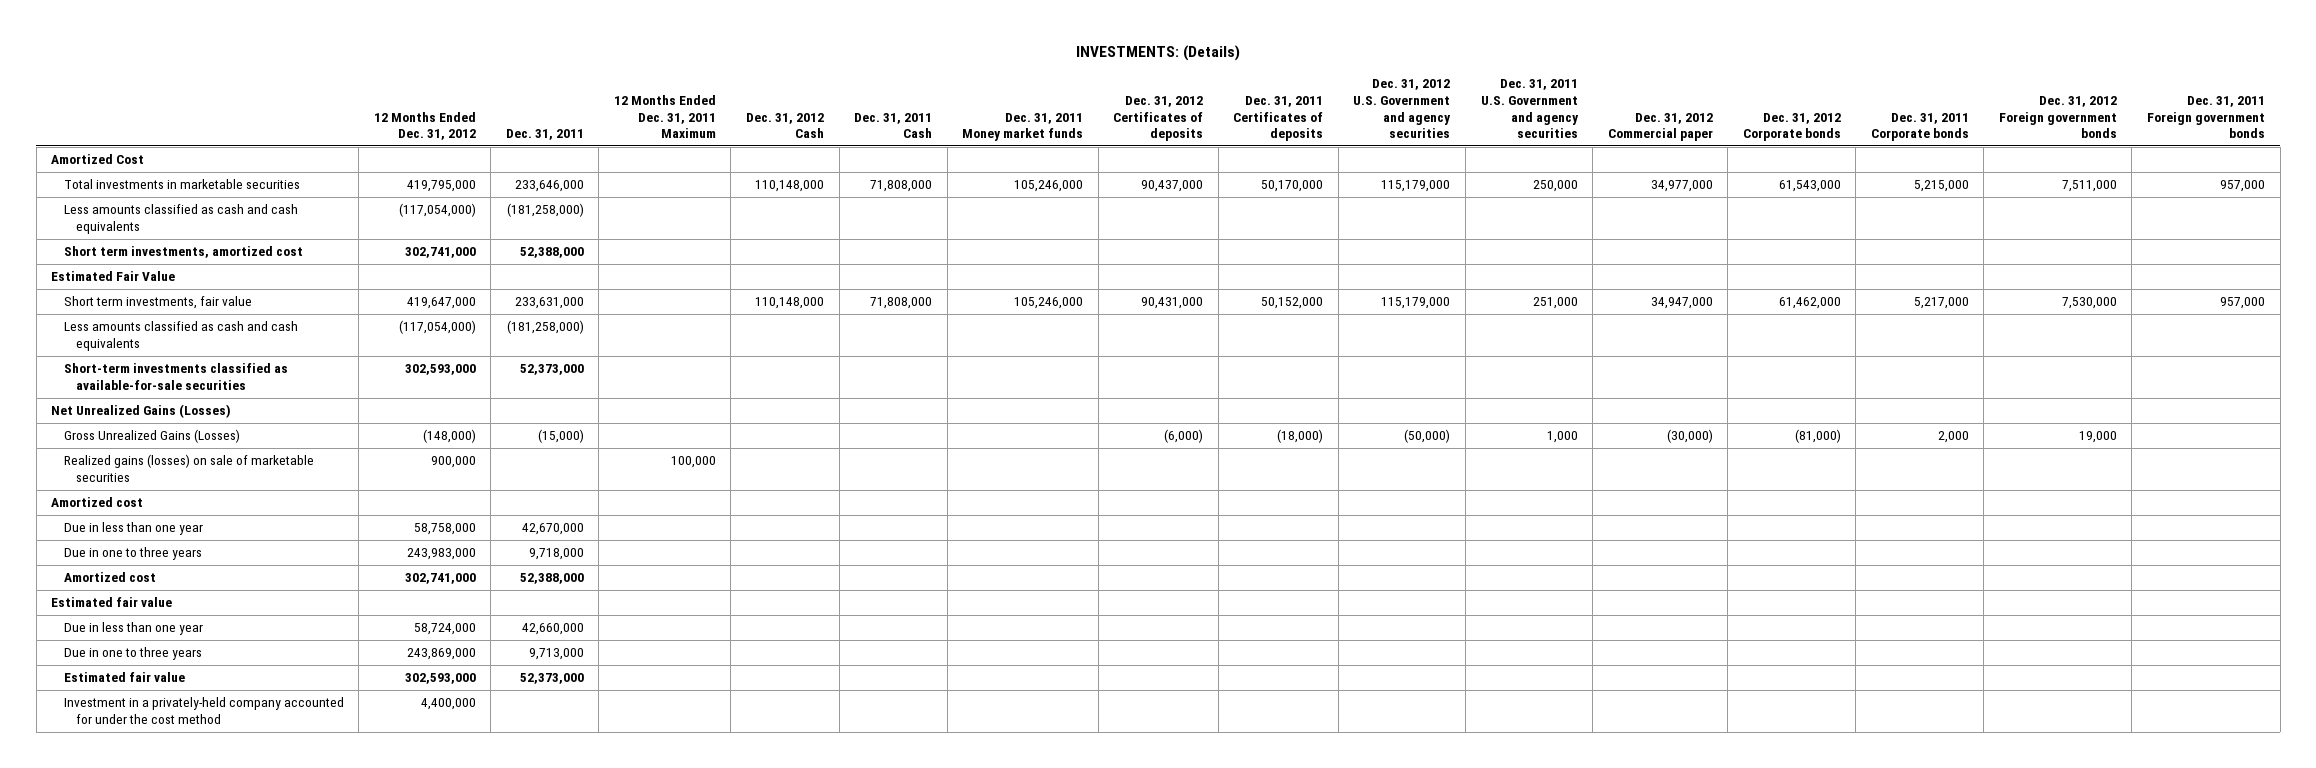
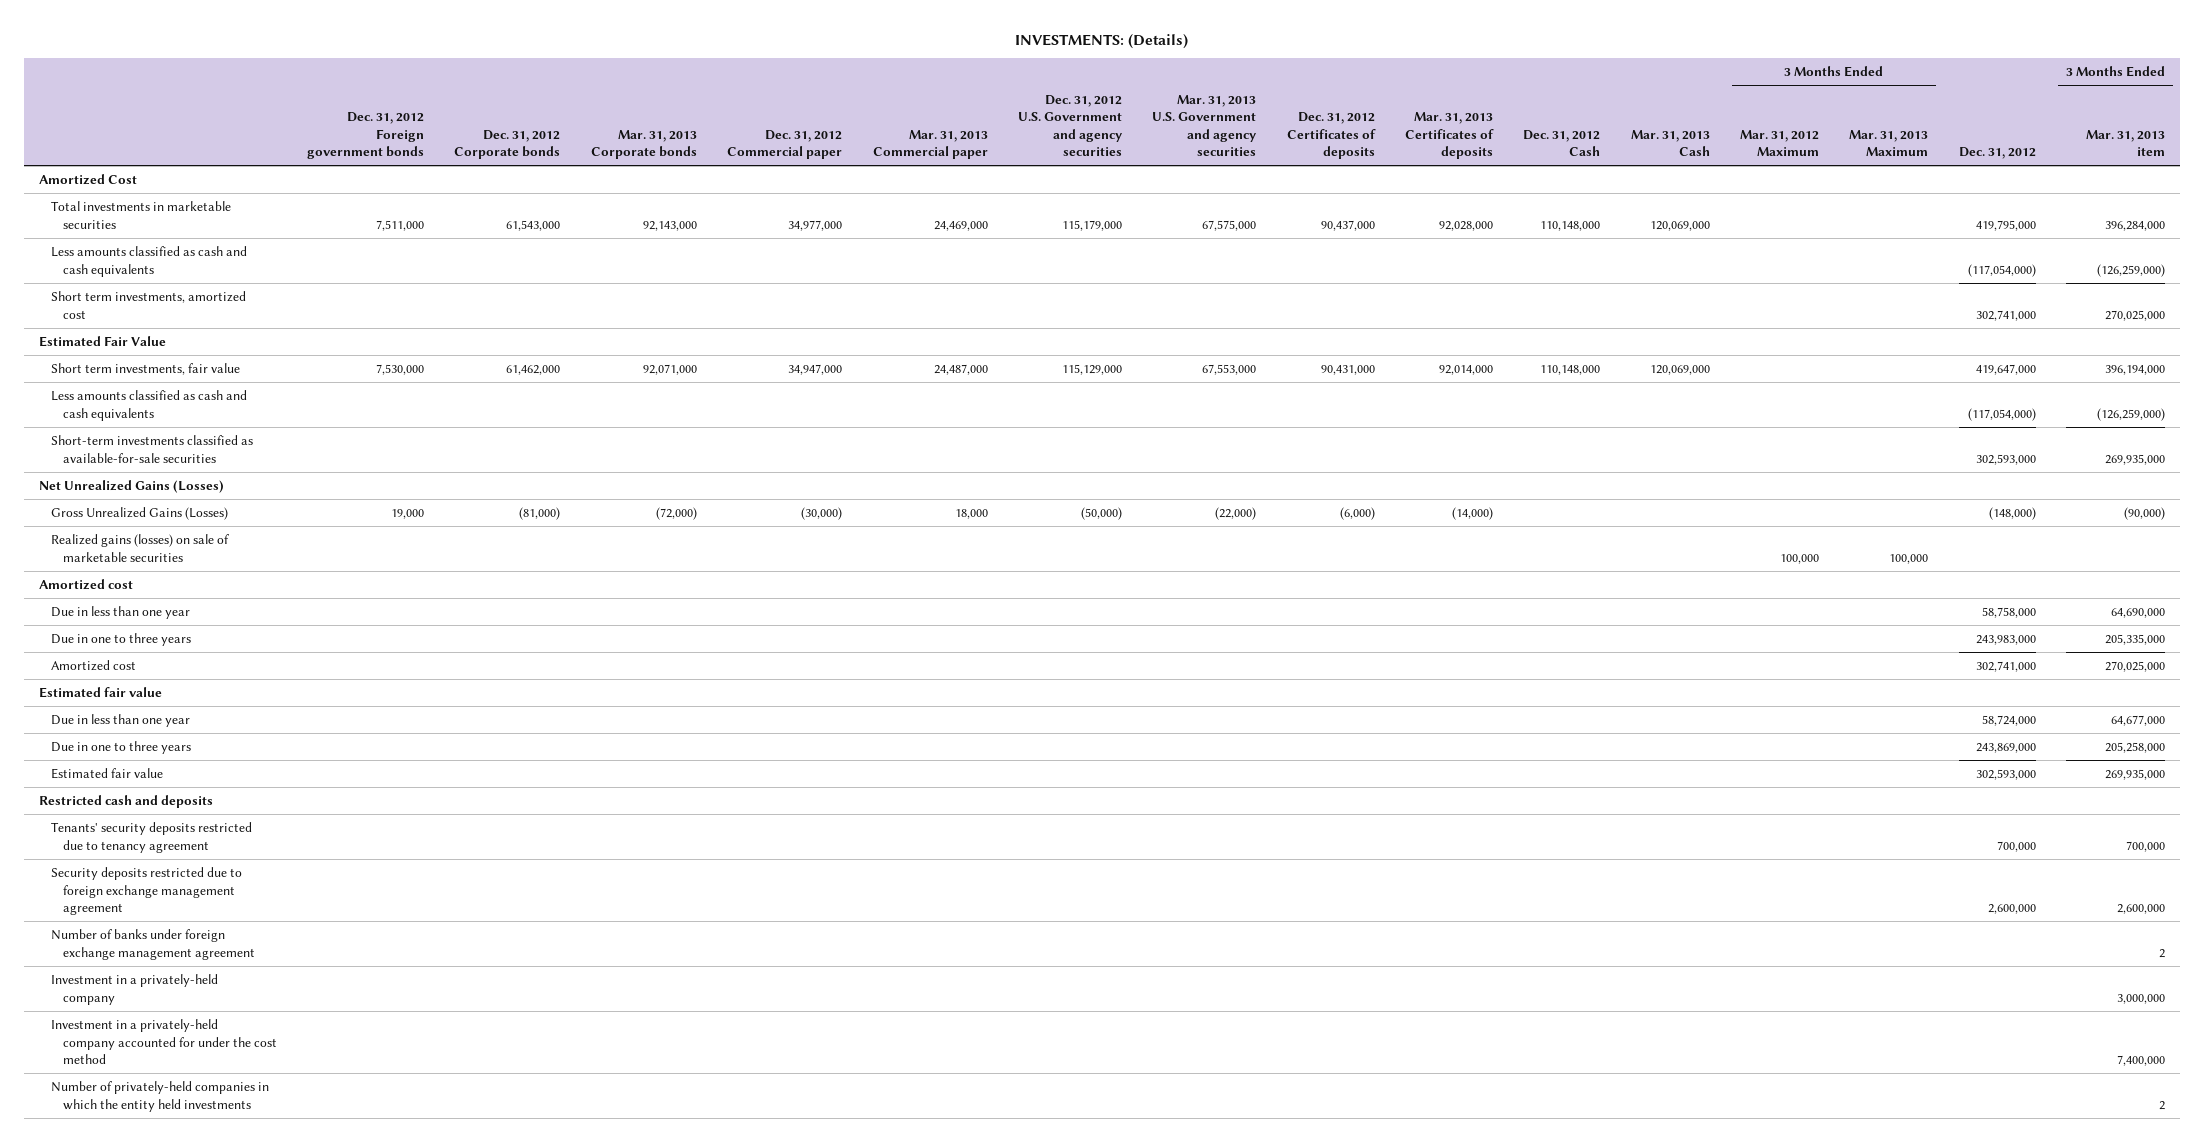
- | 12 Months Ended Dec. 31, 2012 | Dec. 31, 2011 | 12 Months Ended Dec. 31, 2011 Maximum | Dec. 31, 2012 Cash | Dec. 31, 2011 Cash | Dec. 31, 2011 Money market funds | Dec. 31, 2012 Certificates of deposits | Dec. 31, 2011 Certificates of deposits | Dec. 31, 2012 U.S. Government and agency securities | Dec. 31, 2011 U.S. Government and agency securities | Dec. 31, 2012 Commercial paper | Dec. 31, 2012 Corporate bonds | Dec. 31, 2011 Corporate bonds | Dec. 31, 2012 Foreign government bonds | Dec. 31, 2011 Foreign government bonds
+ | Dec. 31, 2012 Foreign government bonds | Dec. 31, 2012 Corporate bonds | Mar. 31, 2013 Corporate bonds | Dec. 31, 2012 Commercial paper | Mar. 31, 2013 Commercial paper | Dec. 31, 2012 U.S. Government and agency securities | Mar. 31, 2013 U.S. Government and agency securities | Dec. 31, 2012 Certificates of deposits | Mar. 31, 2013 Certificates of deposits | Dec. 31, 2012 Cash | Mar. 31, 2013 Cash | 3 Months Ended Mar. 31, 2012 Maximum | 3 Months Ended Mar. 31, 2013 Maximum | Dec. 31, 2012 | 3 Months Ended Mar. 31, 2013 item
- Short term investments, fair value | 419,647,000 | 233,631,000 | | 110,148,000 | 71,808,000 | 105,246,000 | 90,431,000 | 50,152,000 | 115,179,000 | 251,000 | 34,947,000 | 61,462,000 | 5,217,000 | 7,530,000 | 957,000
+ Short term investments, fair value | 7,530,000 | 61,462,000 | 92,071,000 | 34,947,000 | 24,487,000 | 115,129,000 | 67,553,000 | 90,431,000 | 92,014,000 | 110,148,000 | 120,069,000 | | | 419,647,000 | 396,194,000
+ Restricted cash and deposits
+ Tenants' security deposits restricted due to tenancy agreement | | | | | | | | | | | | | | 700,000 | 700,000
+ Security deposits restricted due to foreign exchange management agreement | | | | | | | | | | | | | | 2,600,000 | 2,600,000
+ Number of banks under foreign exchange management agreement | | | | | | | | | | | | | | | 2
+ Investment in a privately-held company | | | | | | | | | | | | | | | 3,000,000
+ Number of privately-held companies in which the entity held investments | | | | | | | | | | | | | | | 2

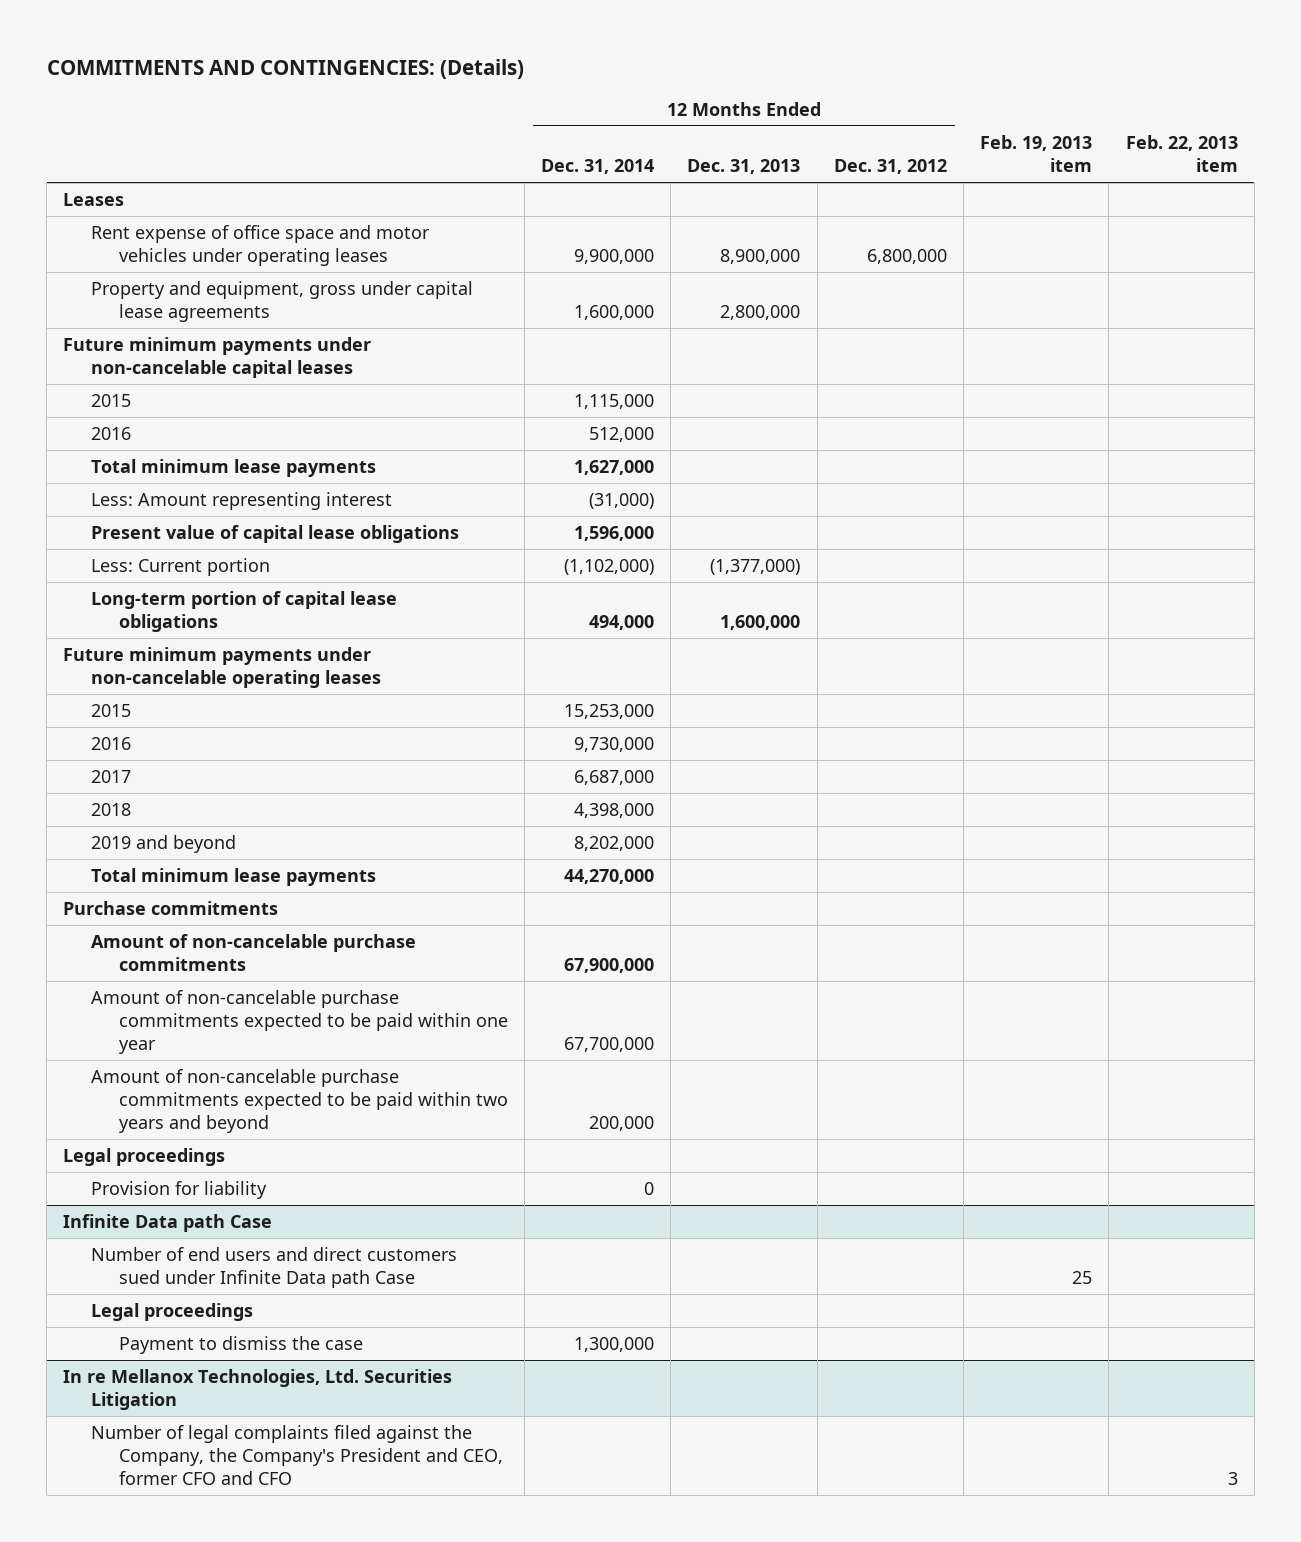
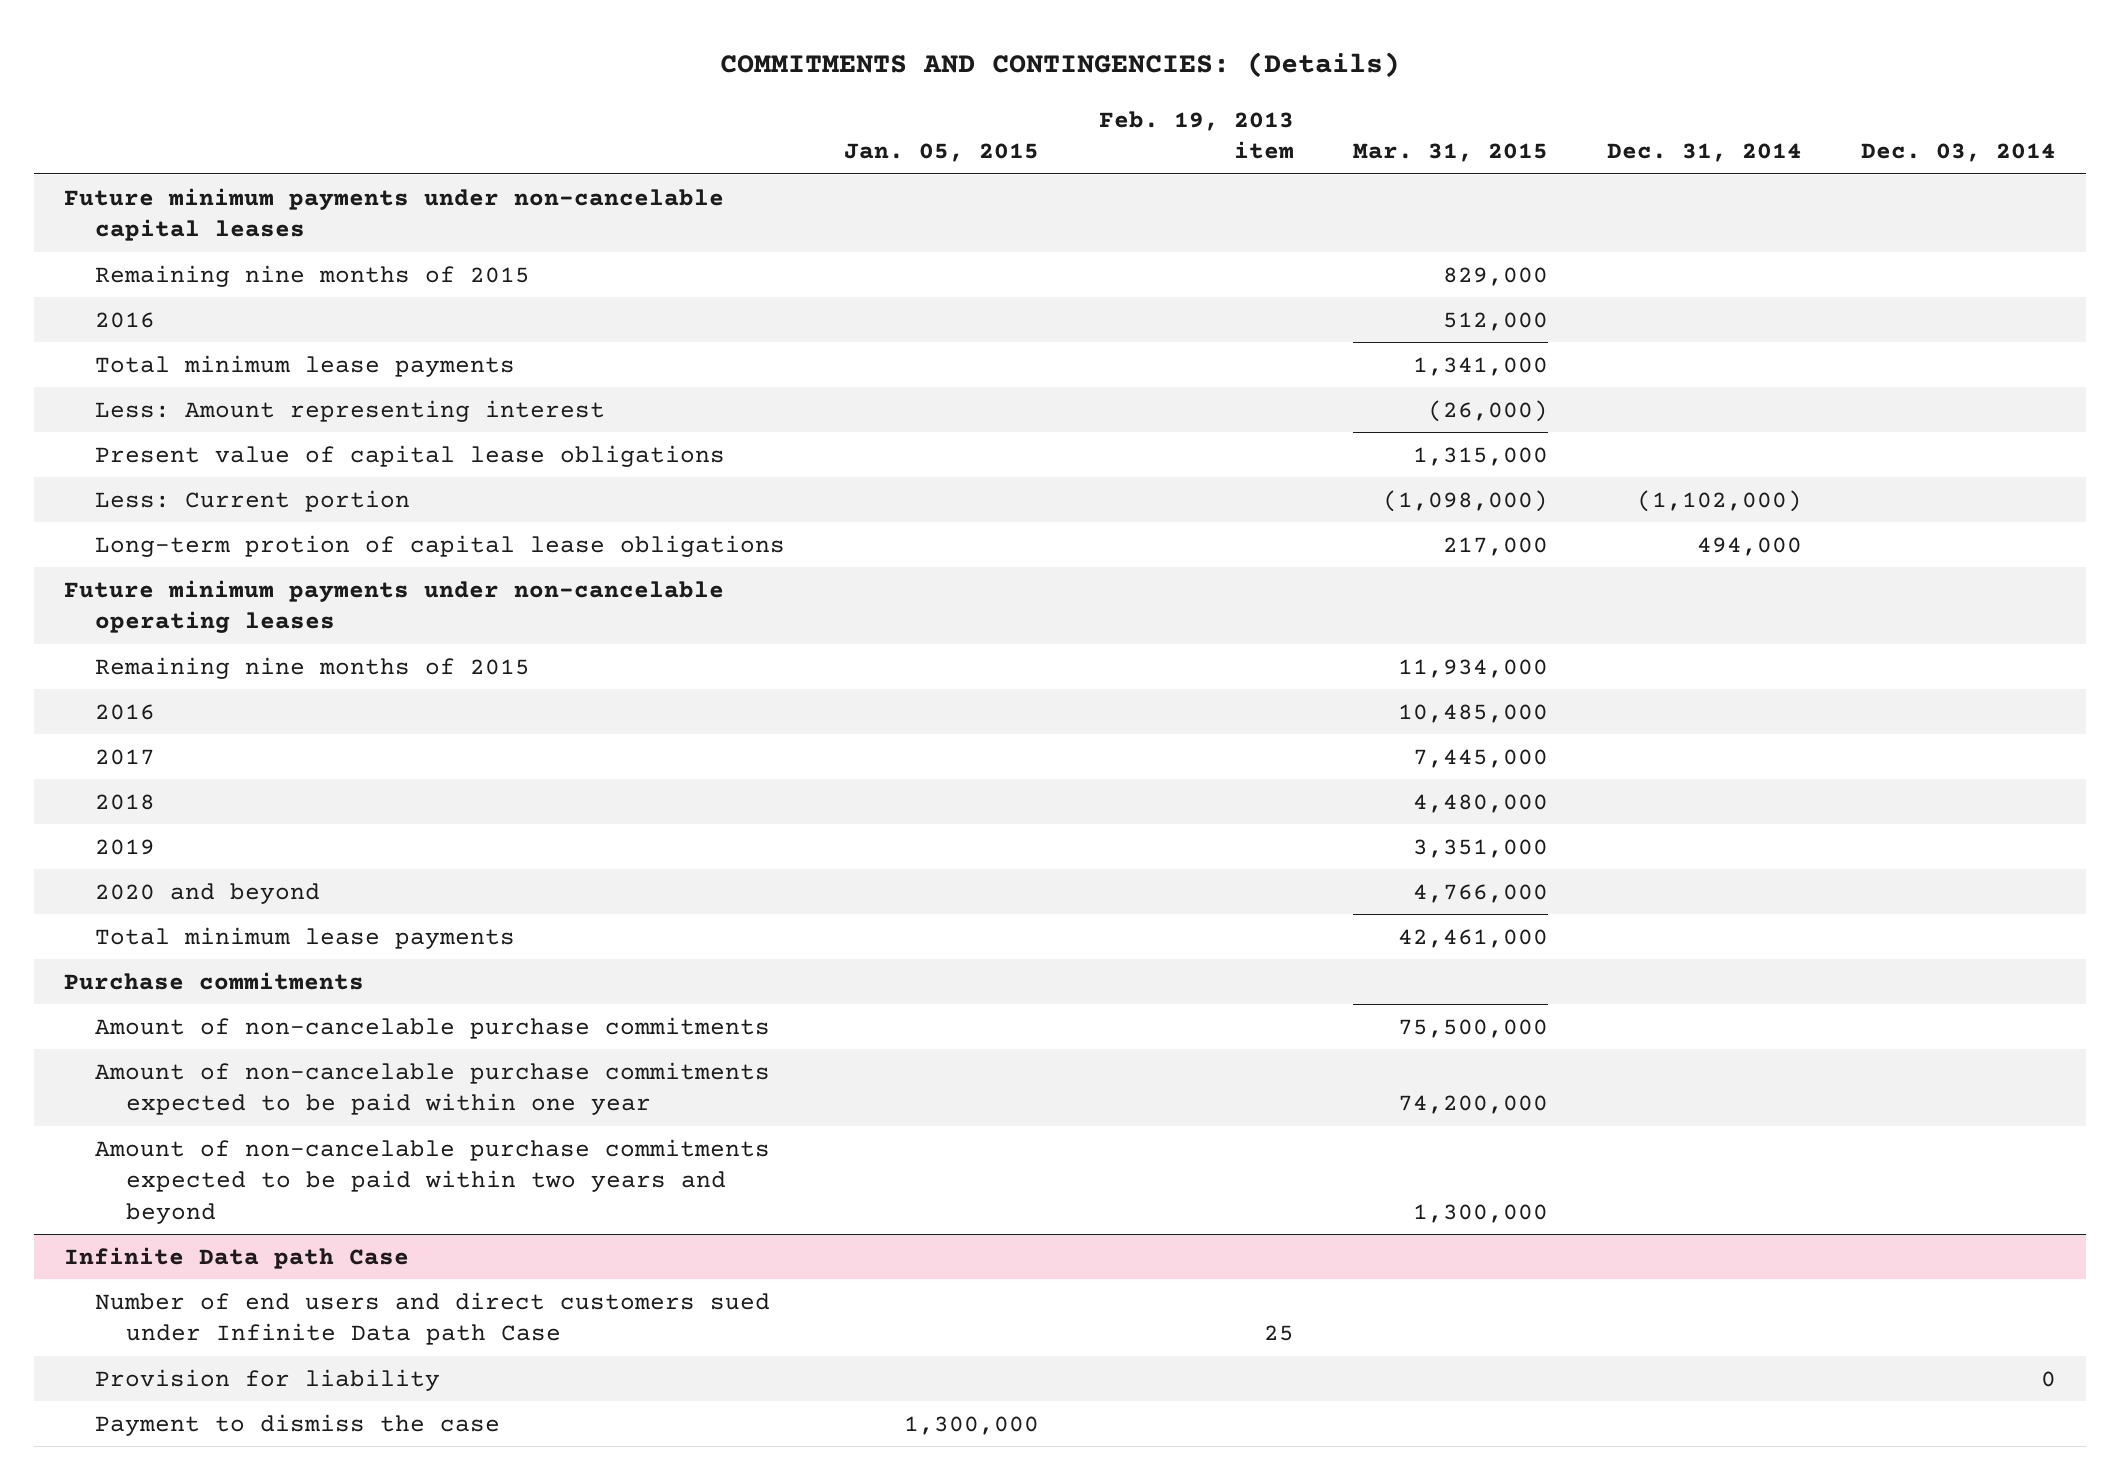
- | 12 Months Ended Dec. 31, 2014 | 12 Months Ended Dec. 31, 2013 | 12 Months Ended Dec. 31, 2012 | Feb. 19, 2013 item | Feb. 22, 2013 item
+ | Jan. 05, 2015 | Feb. 19, 2013 item | Mar. 31, 2015 | Dec. 31, 2014 | Dec. 03, 2014
- Leases
- Rent expense of office space and motor vehicles under operating leases | 9,900,000 | 8,900,000 | 6,800,000 | |
- Property and equipment, gross under capital lease agreements | 1,600,000 | 2,800,000 | | |
- 2015 | 1,115,000 | | | |
+ Remaining nine months of 2015 | | | 829,000 | |
- Long-term portion of capital lease obligations | 494,000 | 1,600,000 | | |
+ Long-term protion of capital lease obligations | | | 217,000 | 494,000 |
- 2015 | 15,253,000 | | | |
+ Remaining nine months of 2015 | | | 11,934,000 | |
- 2019 and beyond | 8,202,000 | | | |
+ 2019 | | | 3,351,000 | |
+ 2020 and beyond | | | 4,766,000 | |
- Legal proceedings
- Provision for liability | 0 | | | |
@ Infinite Data path Case
- Legal proceedings
+ Provision for liability | | | | | 0
- In re Mellanox Technologies, Ltd. Securities Litigation
- Number of legal complaints filed against the Company, the Company's President and CEO, former CFO and CFO | | | | | 3

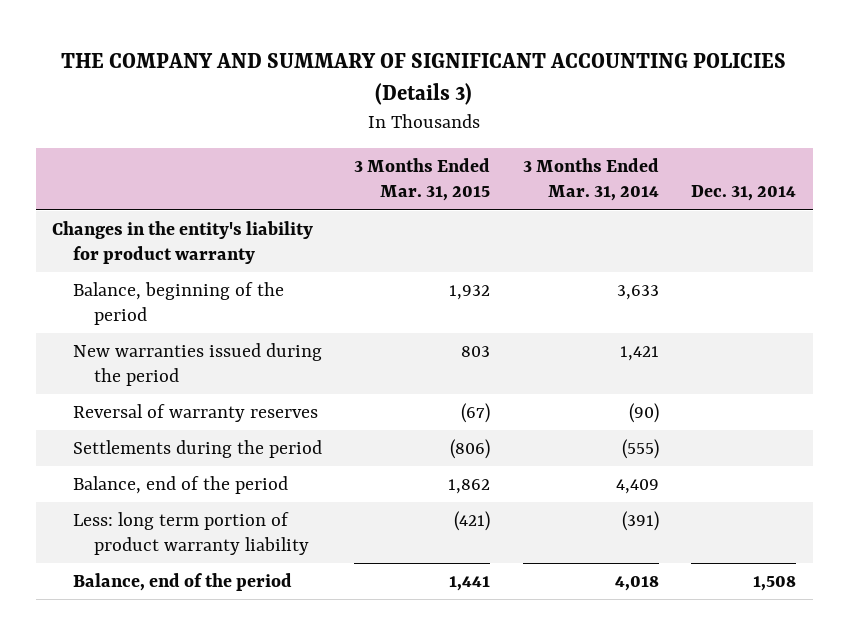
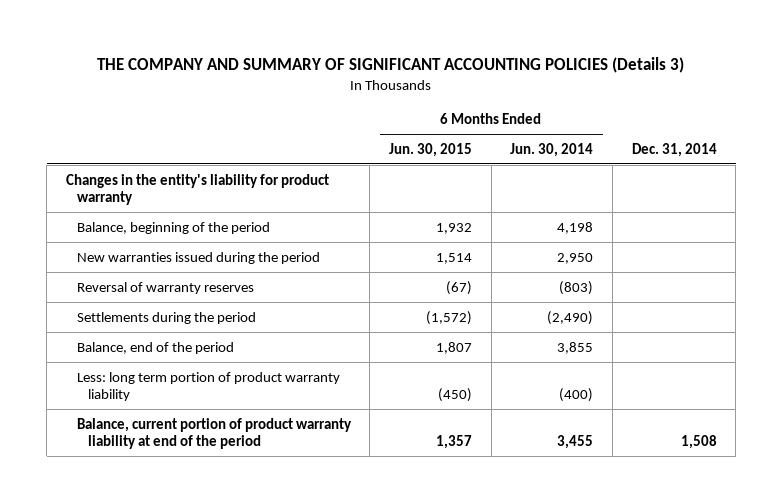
- | 3 Months Ended Mar. 31, 2015 | 3 Months Ended Mar. 31, 2014 | Dec. 31, 2014
+ | 6 Months Ended Jun. 30, 2015 | 6 Months Ended Jun. 30, 2014 | Dec. 31, 2014
- Balance, end of the period | 1,441 | 4,018 | 1,508
+ Balance, current portion of product warranty liability at end of the period | 1,357 | 3,455 | 1,508

